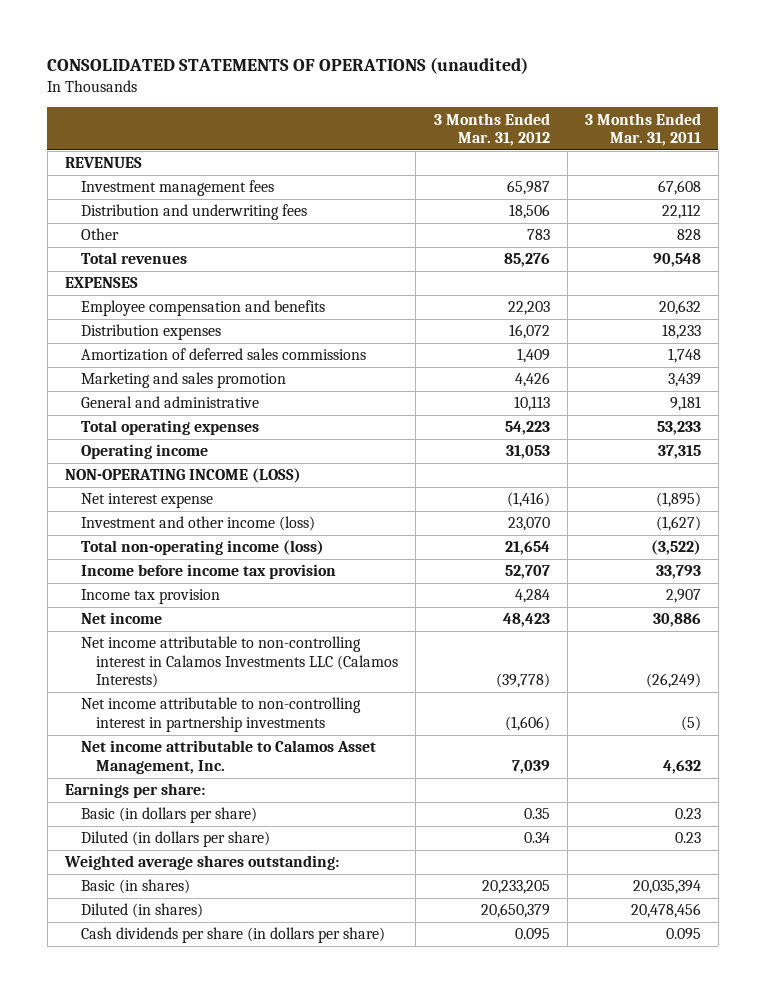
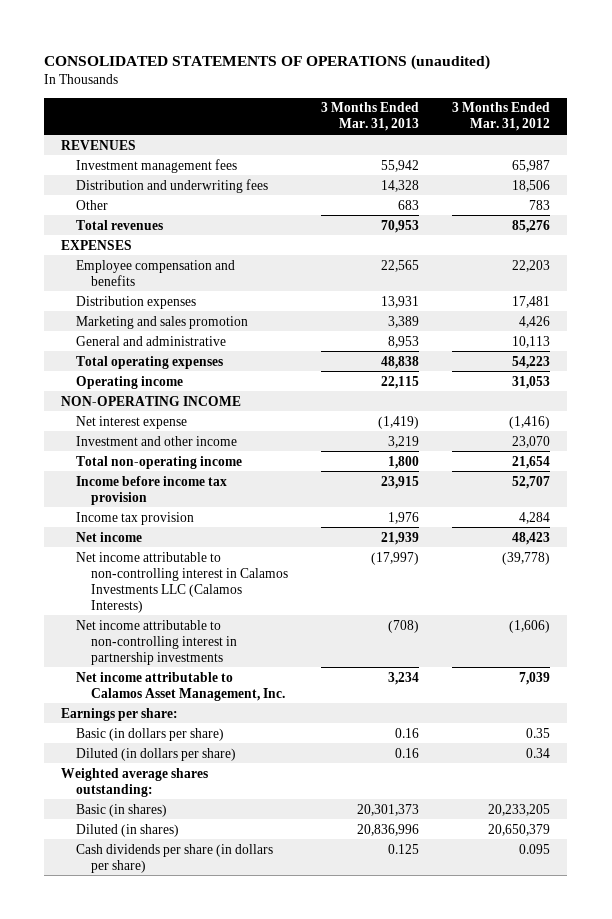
- | 3 Months Ended Mar. 31, 2012 | 3 Months Ended Mar. 31, 2011
+ | 3 Months Ended Mar. 31, 2013 | 3 Months Ended Mar. 31, 2012
- Distribution expenses | 16,072 | 18,233
- Amortization of deferred sales commissions | 1,409 | 1,748
+ Distribution expenses | 13,931 | 17,481
- NON-OPERATING INCOME (LOSS)
+ NON-OPERATING INCOME
- Investment and other income (loss) | 23,070 | (1,627)
- Total non-operating income (loss) | 21,654 | (3,522)
+ Investment and other income | 3,219 | 23,070
+ Total non-operating income | 1,800 | 21,654

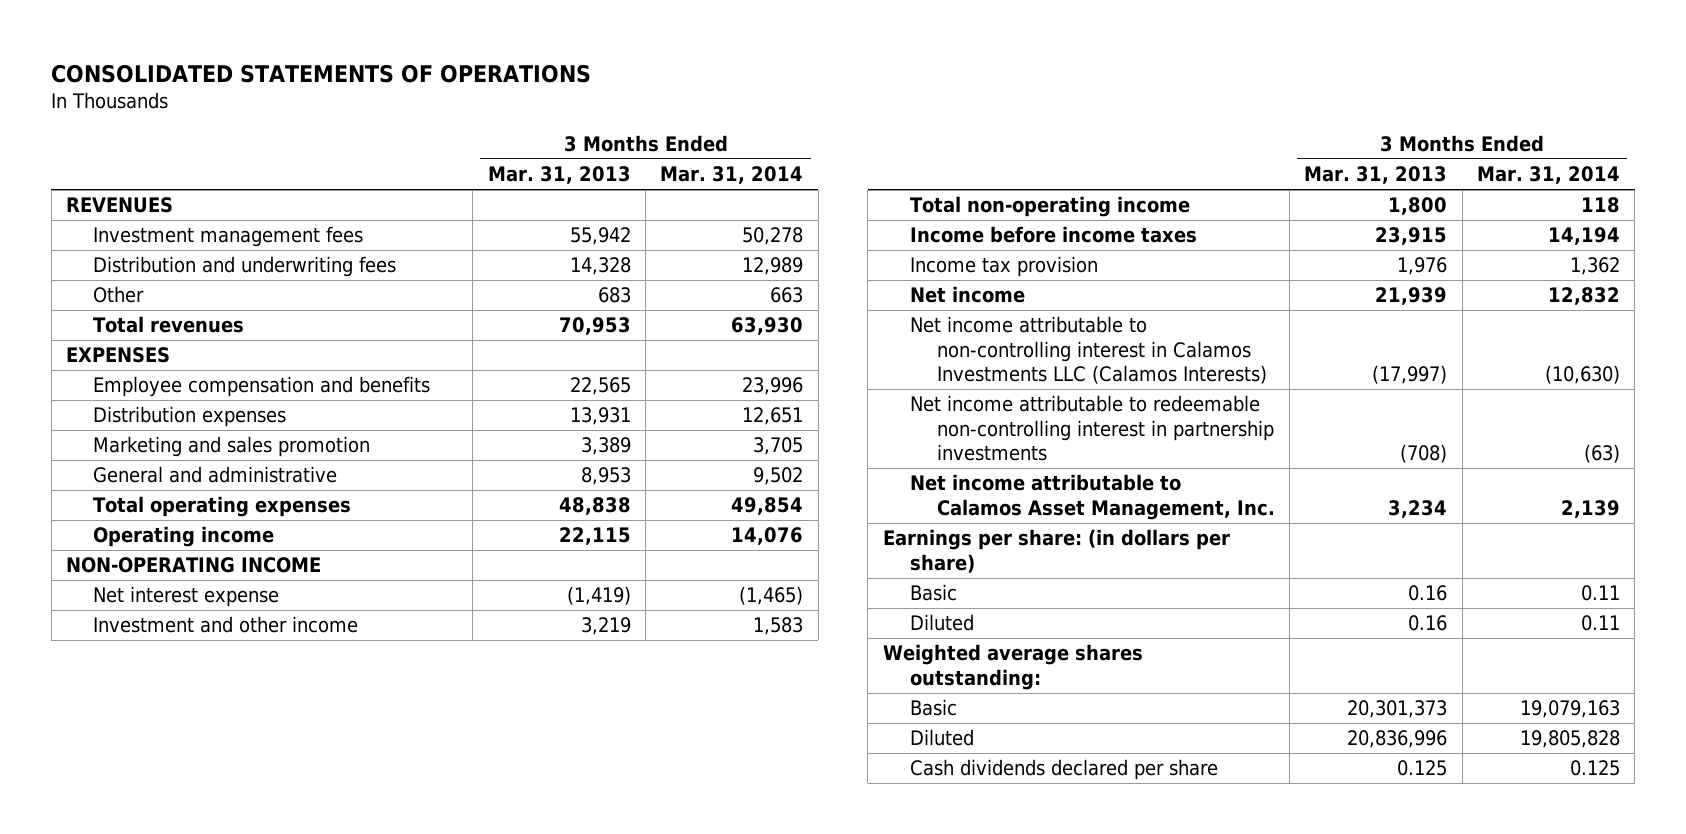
- CONSOLIDATED STATEMENTS OF OPERATIONS (unaudited)
+ CONSOLIDATED STATEMENTS OF OPERATIONS
- | 3 Months Ended Mar. 31, 2013 | 3 Months Ended Mar. 31, 2012
+ | 3 Months Ended Mar. 31, 2013 | 3 Months Ended Mar. 31, 2014
- Income before income tax provision | 23,915 | 52,707
+ Income before income taxes | 23,915 | 14,194
- Net income attributable to non-controlling interest in partnership investments | (708) | (1,606)
+ Net income attributable to redeemable non-controlling interest in partnership investments | (708) | (63)
- Earnings per share:
- Basic (in dollars per share) | 0.16 | 0.35
- Diluted (in dollars per share) | 0.16 | 0.34
+ Earnings per share: (in dollars per share)
+ Basic | 0.16 | 0.11
+ Diluted | 0.16 | 0.11
- Basic (in shares) | 20,301,373 | 20,233,205
- Diluted (in shares) | 20,836,996 | 20,650,379
- Cash dividends per share (in dollars per share) | 0.125 | 0.095
+ Basic | 20,301,373 | 19,079,163
+ Diluted | 20,836,996 | 19,805,828
+ Cash dividends declared per share | 0.125 | 0.125

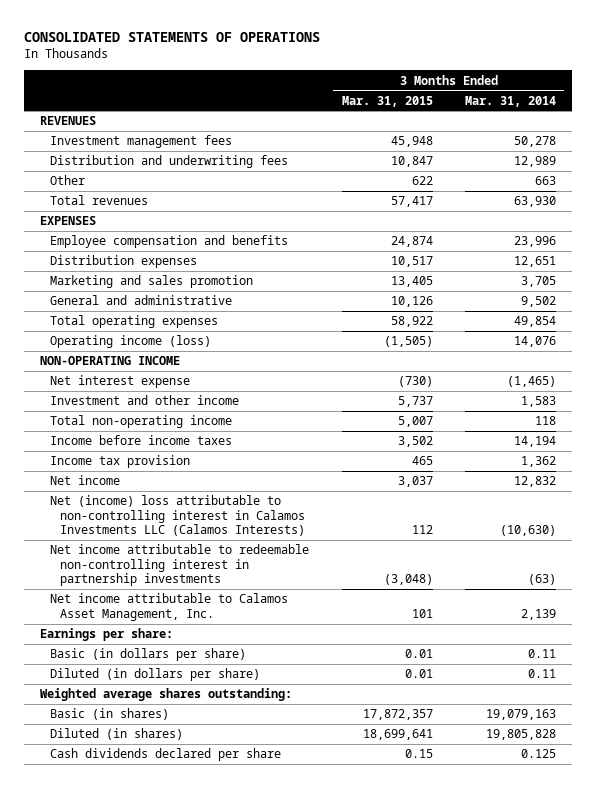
- | 3 Months Ended Mar. 31, 2013 | 3 Months Ended Mar. 31, 2014
+ | 3 Months Ended Mar. 31, 2015 | 3 Months Ended Mar. 31, 2014
- Operating income | 22,115 | 14,076
+ Operating income (loss) | (1,505) | 14,076
- Net income attributable to non-controlling interest in Calamos Investments LLC (Calamos Interests) | (17,997) | (10,630)
+ Net (income) loss attributable to non-controlling interest in Calamos Investments LLC (Calamos Interests) | 112 | (10,630)
- Earnings per share: (in dollars per share)
- Basic | 0.16 | 0.11
- Diluted | 0.16 | 0.11
+ Earnings per share:
+ Basic (in dollars per share) | 0.01 | 0.11
+ Diluted (in dollars per share) | 0.01 | 0.11
- Basic | 20,301,373 | 19,079,163
- Diluted | 20,836,996 | 19,805,828
+ Basic (in shares) | 17,872,357 | 19,079,163
+ Diluted (in shares) | 18,699,641 | 19,805,828

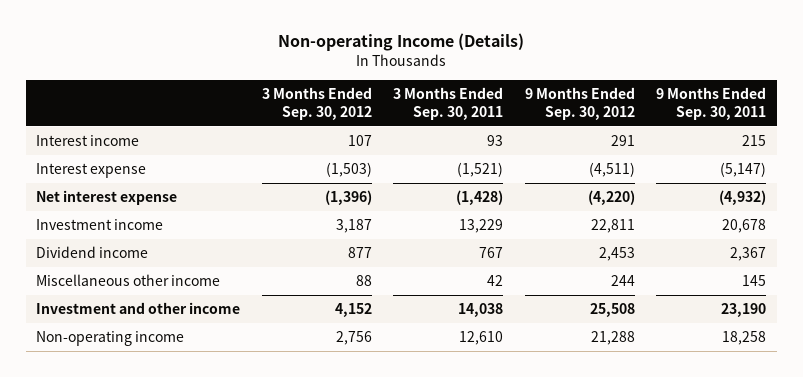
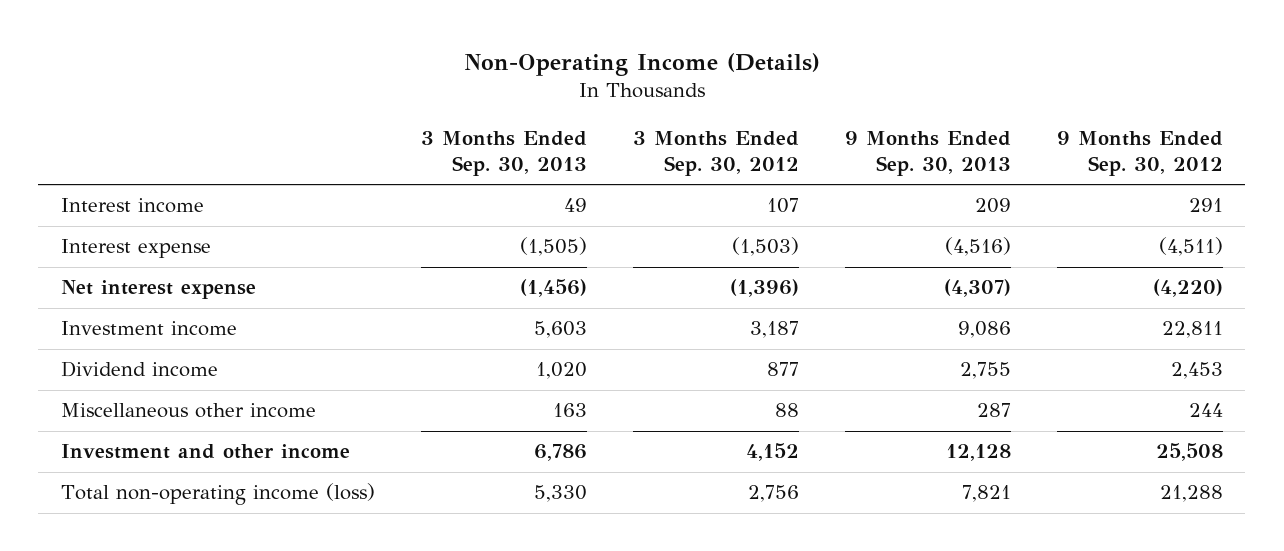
- Non-operating Income (Details)
+ Non-Operating Income (Details)
- | 3 Months Ended Sep. 30, 2012 | 3 Months Ended Sep. 30, 2011 | 9 Months Ended Sep. 30, 2012 | 9 Months Ended Sep. 30, 2011
+ | 3 Months Ended Sep. 30, 2013 | 3 Months Ended Sep. 30, 2012 | 9 Months Ended Sep. 30, 2013 | 9 Months Ended Sep. 30, 2012
- Non-operating income | 2,756 | 12,610 | 21,288 | 18,258
+ Total non-operating income (loss) | 5,330 | 2,756 | 7,821 | 21,288

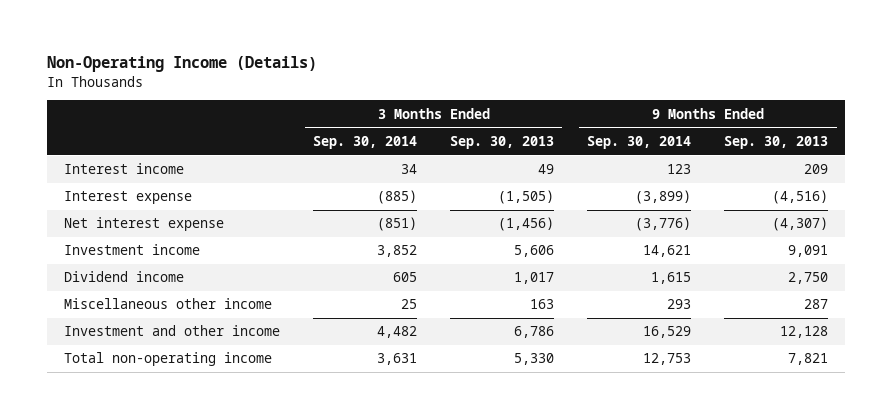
- | 3 Months Ended Sep. 30, 2013 | 3 Months Ended Sep. 30, 2012 | 9 Months Ended Sep. 30, 2013 | 9 Months Ended Sep. 30, 2012
+ | 3 Months Ended Sep. 30, 2014 | 3 Months Ended Sep. 30, 2013 | 9 Months Ended Sep. 30, 2014 | 9 Months Ended Sep. 30, 2013
- Investment income | 5,603 | 3,187 | 9,086 | 22,811
- Dividend income | 1,020 | 877 | 2,755 | 2,453
+ Investment income | 3,852 | 5,606 | 14,621 | 9,091
+ Dividend income | 605 | 1,017 | 1,615 | 2,750
- Total non-operating income (loss) | 5,330 | 2,756 | 7,821 | 21,288
+ Total non-operating income | 3,631 | 5,330 | 12,753 | 7,821

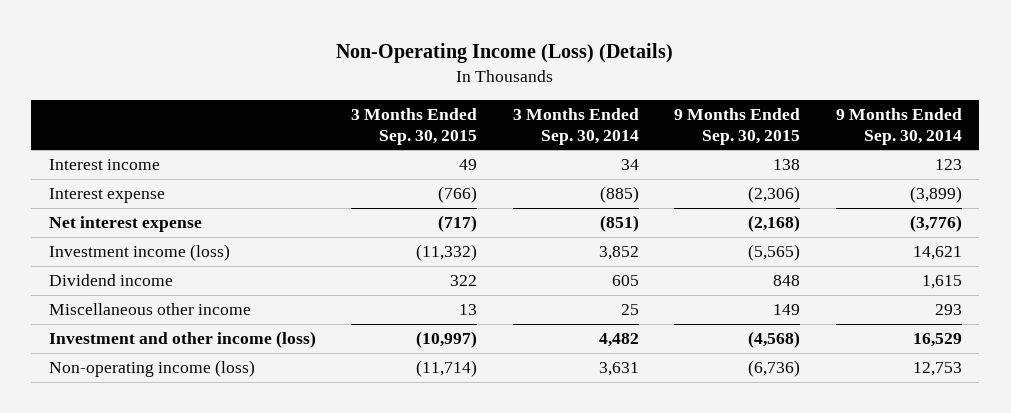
- Non-Operating Income (Details)
+ Non-Operating Income (Loss) (Details)
- | 3 Months Ended Sep. 30, 2014 | 3 Months Ended Sep. 30, 2013 | 9 Months Ended Sep. 30, 2014 | 9 Months Ended Sep. 30, 2013
+ | 3 Months Ended Sep. 30, 2015 | 3 Months Ended Sep. 30, 2014 | 9 Months Ended Sep. 30, 2015 | 9 Months Ended Sep. 30, 2014
- Investment income | 3,852 | 5,606 | 14,621 | 9,091
+ Investment income (loss) | (11,332) | 3,852 | (5,565) | 14,621
- Investment and other income | 4,482 | 6,786 | 16,529 | 12,128
- Total non-operating income | 3,631 | 5,330 | 12,753 | 7,821
+ Investment and other income (loss) | (10,997) | 4,482 | (4,568) | 16,529
+ Non-operating income (loss) | (11,714) | 3,631 | (6,736) | 12,753

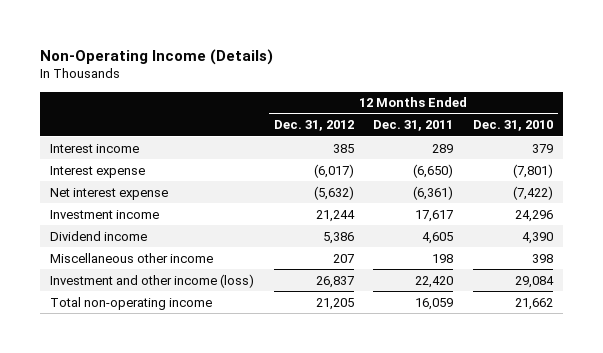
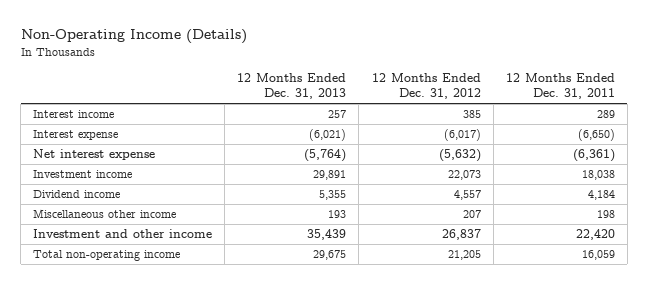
- | 12 Months Ended Dec. 31, 2012 | 12 Months Ended Dec. 31, 2011 | 12 Months Ended Dec. 31, 2010
+ | 12 Months Ended Dec. 31, 2013 | 12 Months Ended Dec. 31, 2012 | 12 Months Ended Dec. 31, 2011
- Investment income | 21,244 | 17,617 | 24,296
- Dividend income | 5,386 | 4,605 | 4,390
+ Investment income | 29,891 | 22,073 | 18,038
+ Dividend income | 5,355 | 4,557 | 4,184
- Investment and other income (loss) | 26,837 | 22,420 | 29,084
+ Investment and other income | 35,439 | 26,837 | 22,420

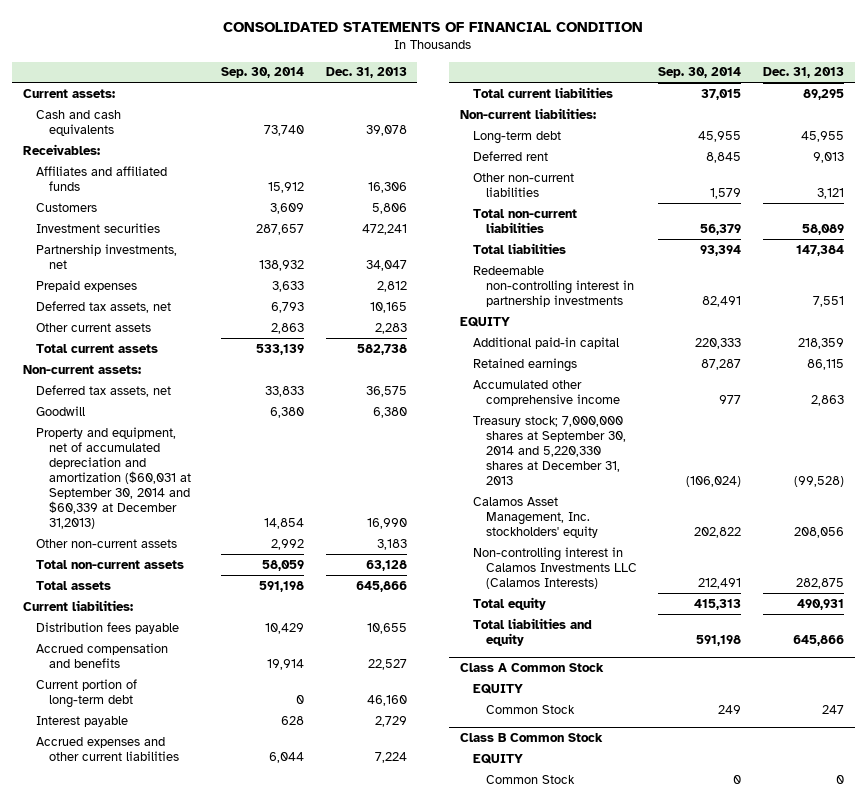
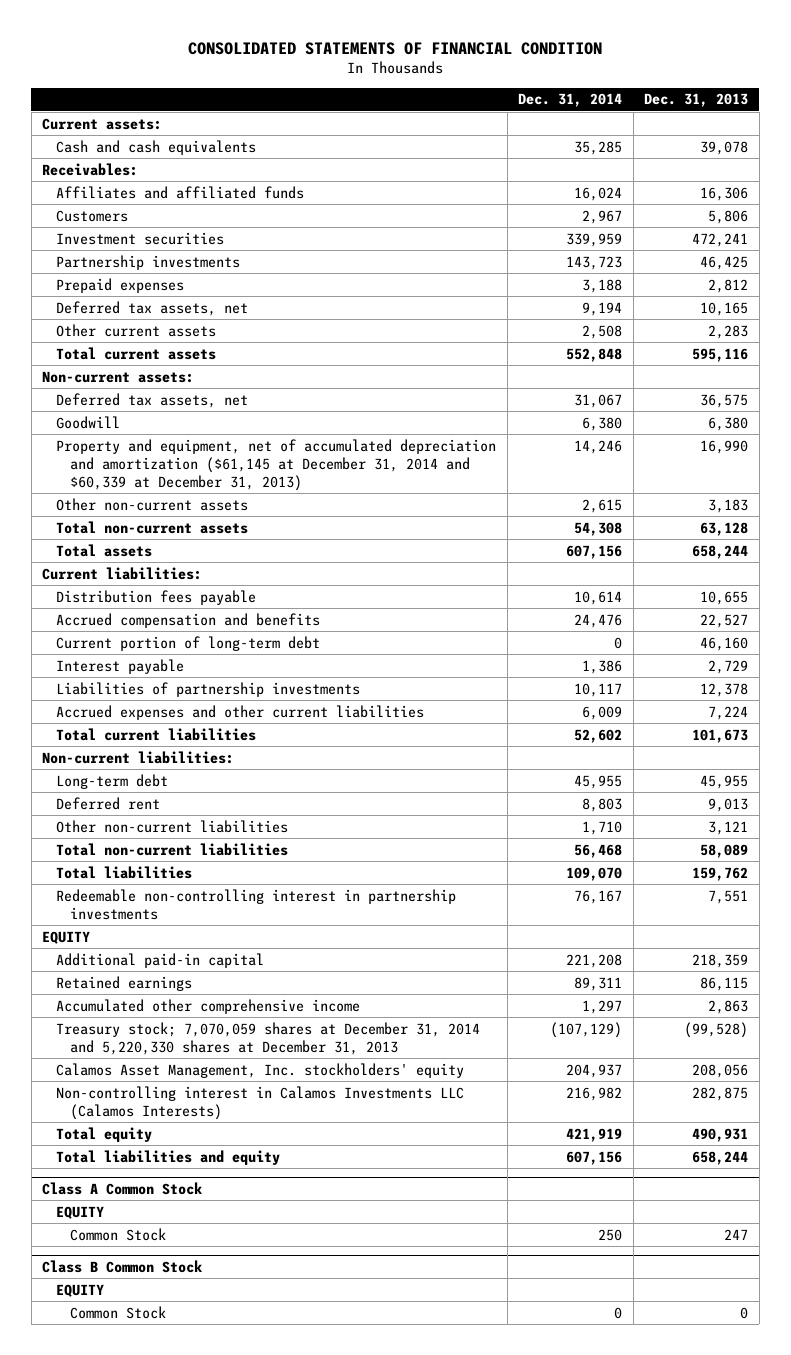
- | Sep. 30, 2014 | Dec. 31, 2013
+ | Dec. 31, 2014 | Dec. 31, 2013
- Partnership investments, net | 138,932 | 34,047
+ Partnership investments | 143,723 | 46,425
- Total current assets | 533,139 | 582,738
+ Total current assets | 552,848 | 595,116
- Property and equipment, net of accumulated depreciation and amortization ($60,031 at September 30, 2014 and $60,339 at December 31,2013) | 14,854 | 16,990
+ Property and equipment, net of accumulated depreciation and amortization ($61,145 at December 31, 2014 and $60,339 at December 31, 2013) | 14,246 | 16,990
- Total assets | 591,198 | 645,866
+ Total assets | 607,156 | 658,244
+ Liabilities of partnership investments | 10,117 | 12,378
- Total current liabilities | 37,015 | 89,295
+ Total current liabilities | 52,602 | 101,673
- Total liabilities | 93,394 | 147,384
+ Total liabilities | 109,070 | 159,762
- Treasury stock; 7,000,000 shares at September 30, 2014 and 5,220,330 shares at December 31, 2013 | (106,024) | (99,528)
+ Treasury stock; 7,070,059 shares at December 31, 2014 and 5,220,330 shares at December 31, 2013 | (107,129) | (99,528)
- Total liabilities and equity | 591,198 | 645,866
+ Total liabilities and equity | 607,156 | 658,244

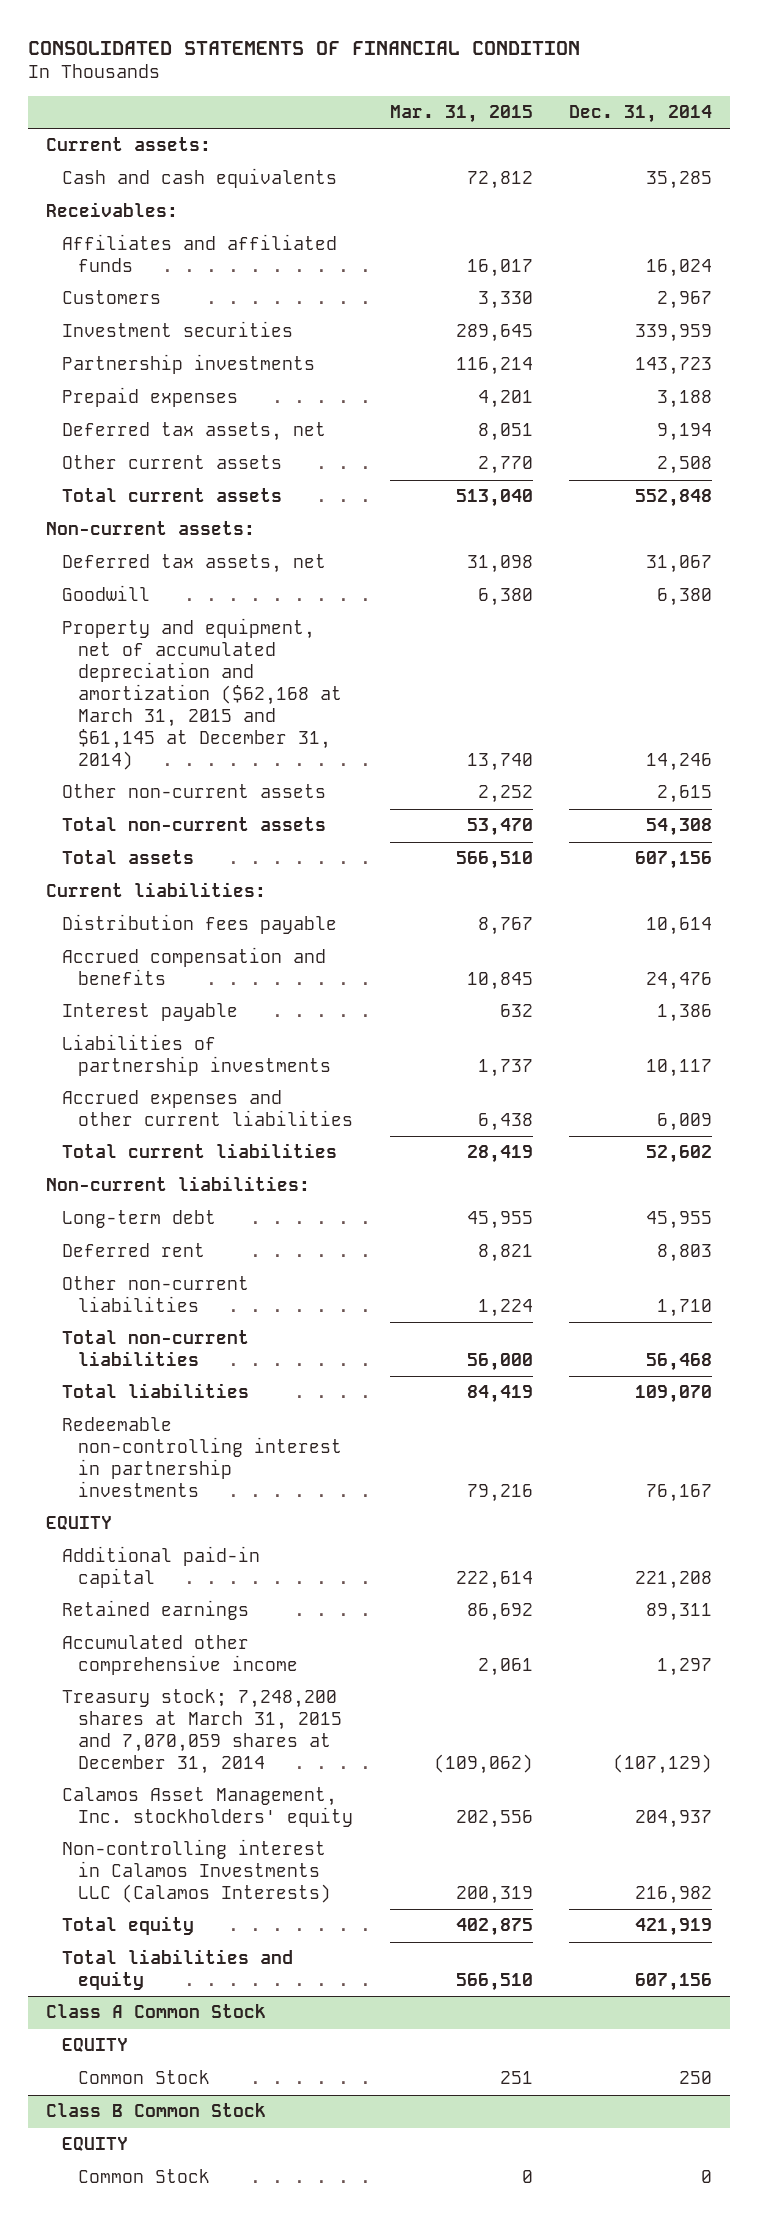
- | Dec. 31, 2014 | Dec. 31, 2013
+ | Mar. 31, 2015 | Dec. 31, 2014
- Property and equipment, net of accumulated depreciation and amortization ($61,145 at December 31, 2014 and $60,339 at December 31, 2013) | 14,246 | 16,990
+ Property and equipment, net of accumulated depreciation and amortization ($62,168 at March 31, 2015 and $61,145 at December 31, 2014) | 13,740 | 14,246
- Current portion of long-term debt | 0 | 46,160
- Treasury stock; 7,070,059 shares at December 31, 2014 and 5,220,330 shares at December 31, 2013 | (107,129) | (99,528)
+ Treasury stock; 7,248,200 shares at March 31, 2015 and 7,070,059 shares at December 31, 2014 | (109,062) | (107,129)

